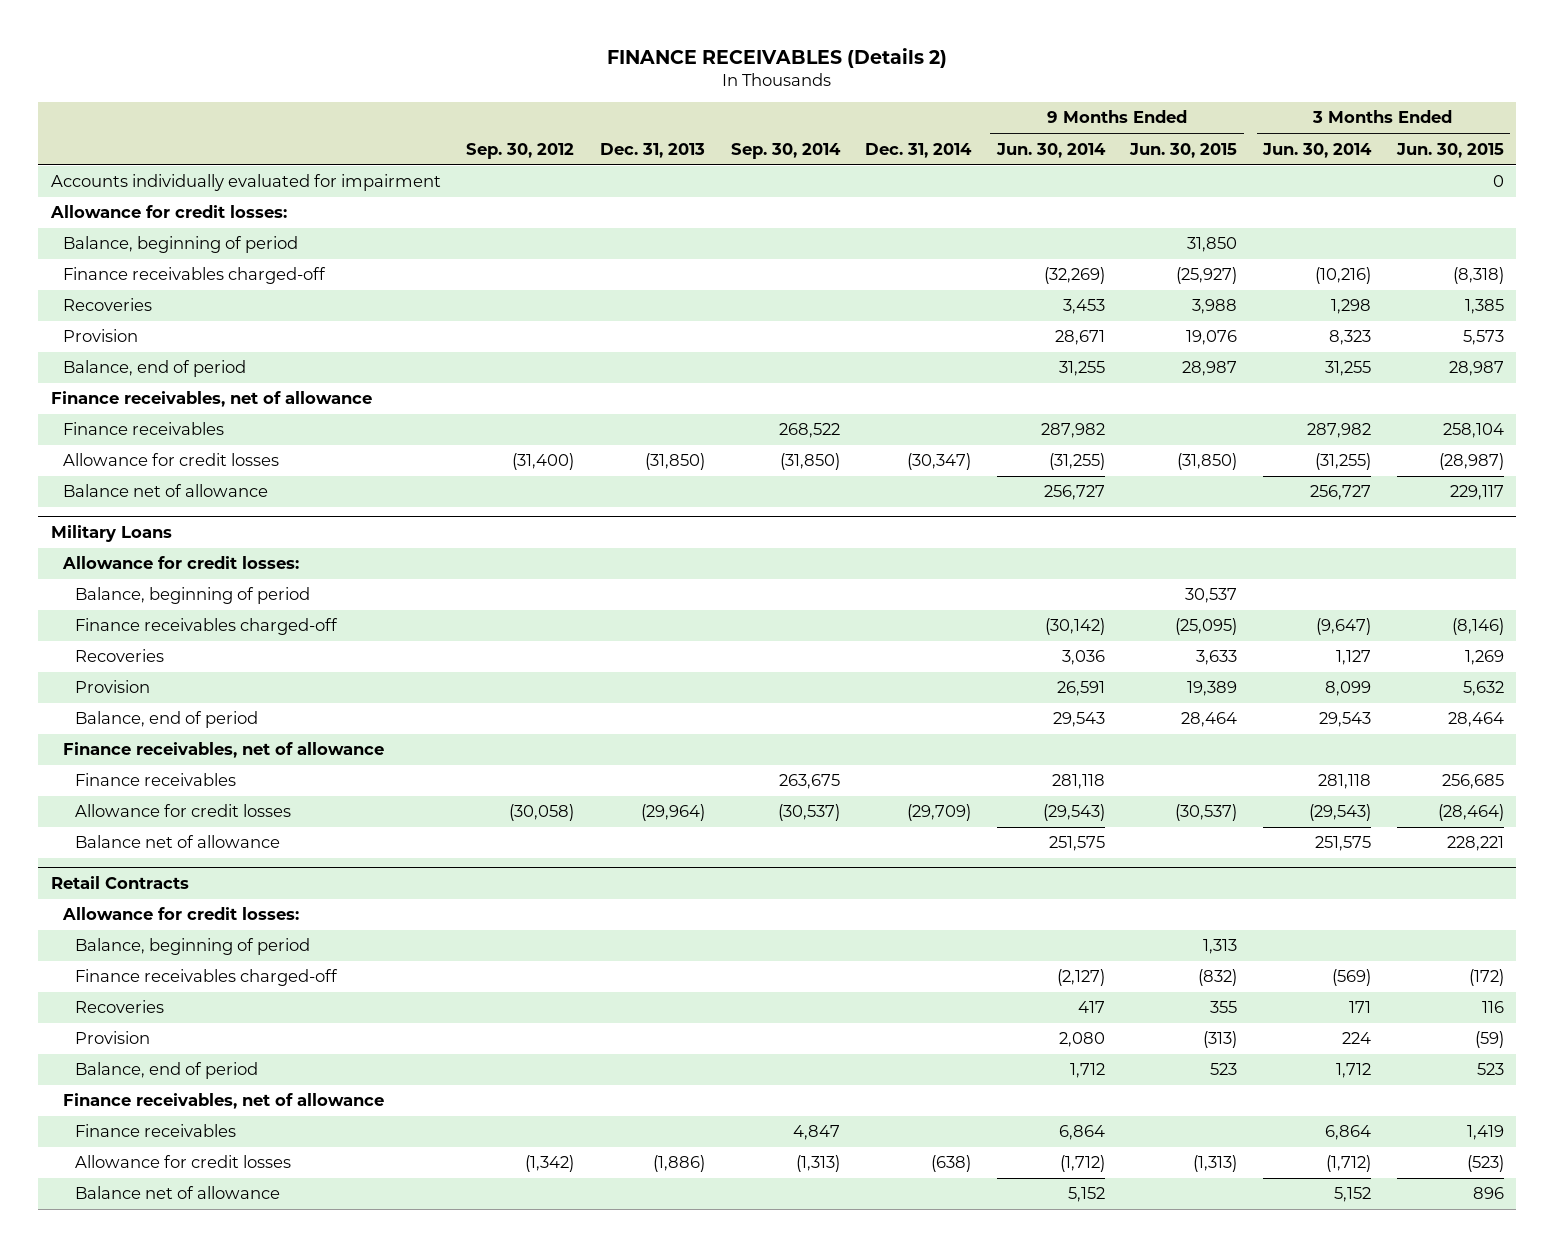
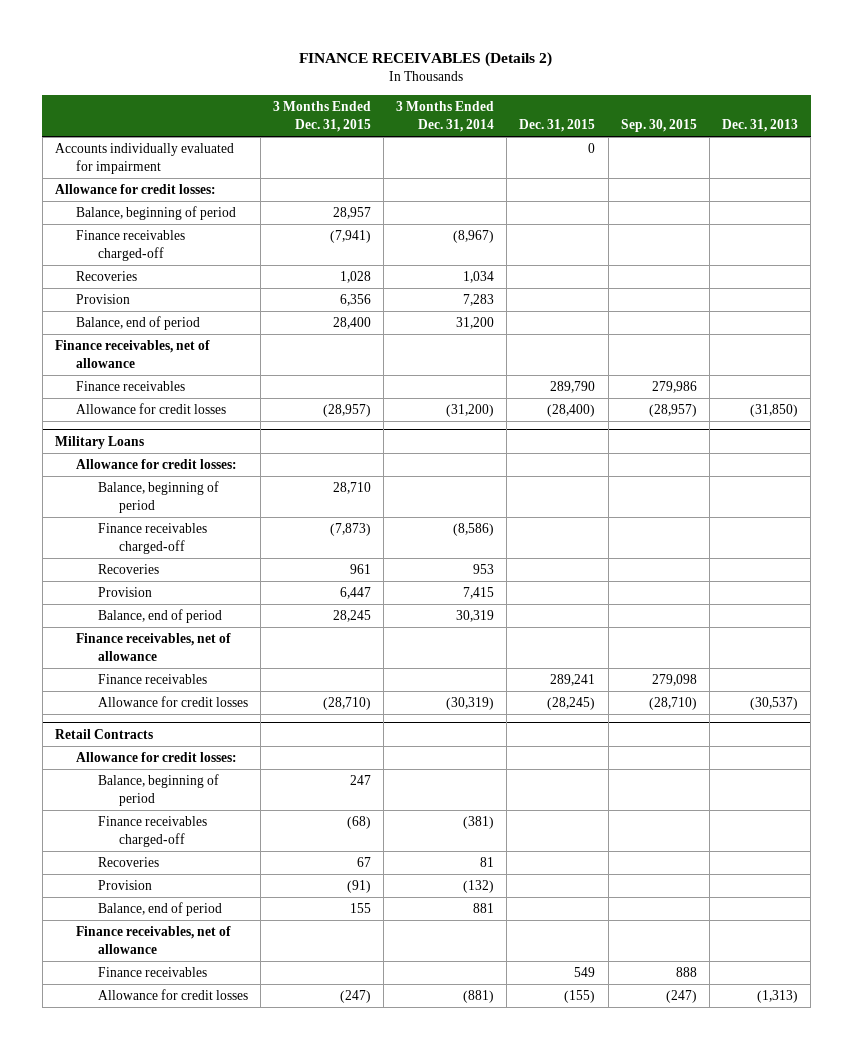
- | Sep. 30, 2012 | Dec. 31, 2013 | Sep. 30, 2014 | Dec. 31, 2014 | 9 Months Ended Jun. 30, 2014 | 9 Months Ended Jun. 30, 2015 | 3 Months Ended Jun. 30, 2014 | 3 Months Ended Jun. 30, 2015
+ | 3 Months Ended Dec. 31, 2015 | 3 Months Ended Dec. 31, 2014 | Dec. 31, 2015 | Sep. 30, 2015 | Dec. 31, 2013
- Balance net of allowance | | | | | 256,727 | | 256,727 | 229,117
@ Military Loans
- Allowance for credit losses | (30,058) | (29,964) | (30,537) | (29,709) | (29,543) | (30,537) | (29,543) | (28,464)
- Balance net of allowance | | | | | 251,575 | | 251,575 | 228,221
+ Allowance for credit losses | (28,710) | (30,319) | (28,245) | (28,710) | (30,537)
@ Retail Contracts
- Allowance for credit losses | (1,342) | (1,886) | (1,313) | (638) | (1,712) | (1,313) | (1,712) | (523)
- Balance net of allowance | | | | | 5,152 | | 5,152 | 896
+ Allowance for credit losses | (247) | (881) | (155) | (247) | (1,313)

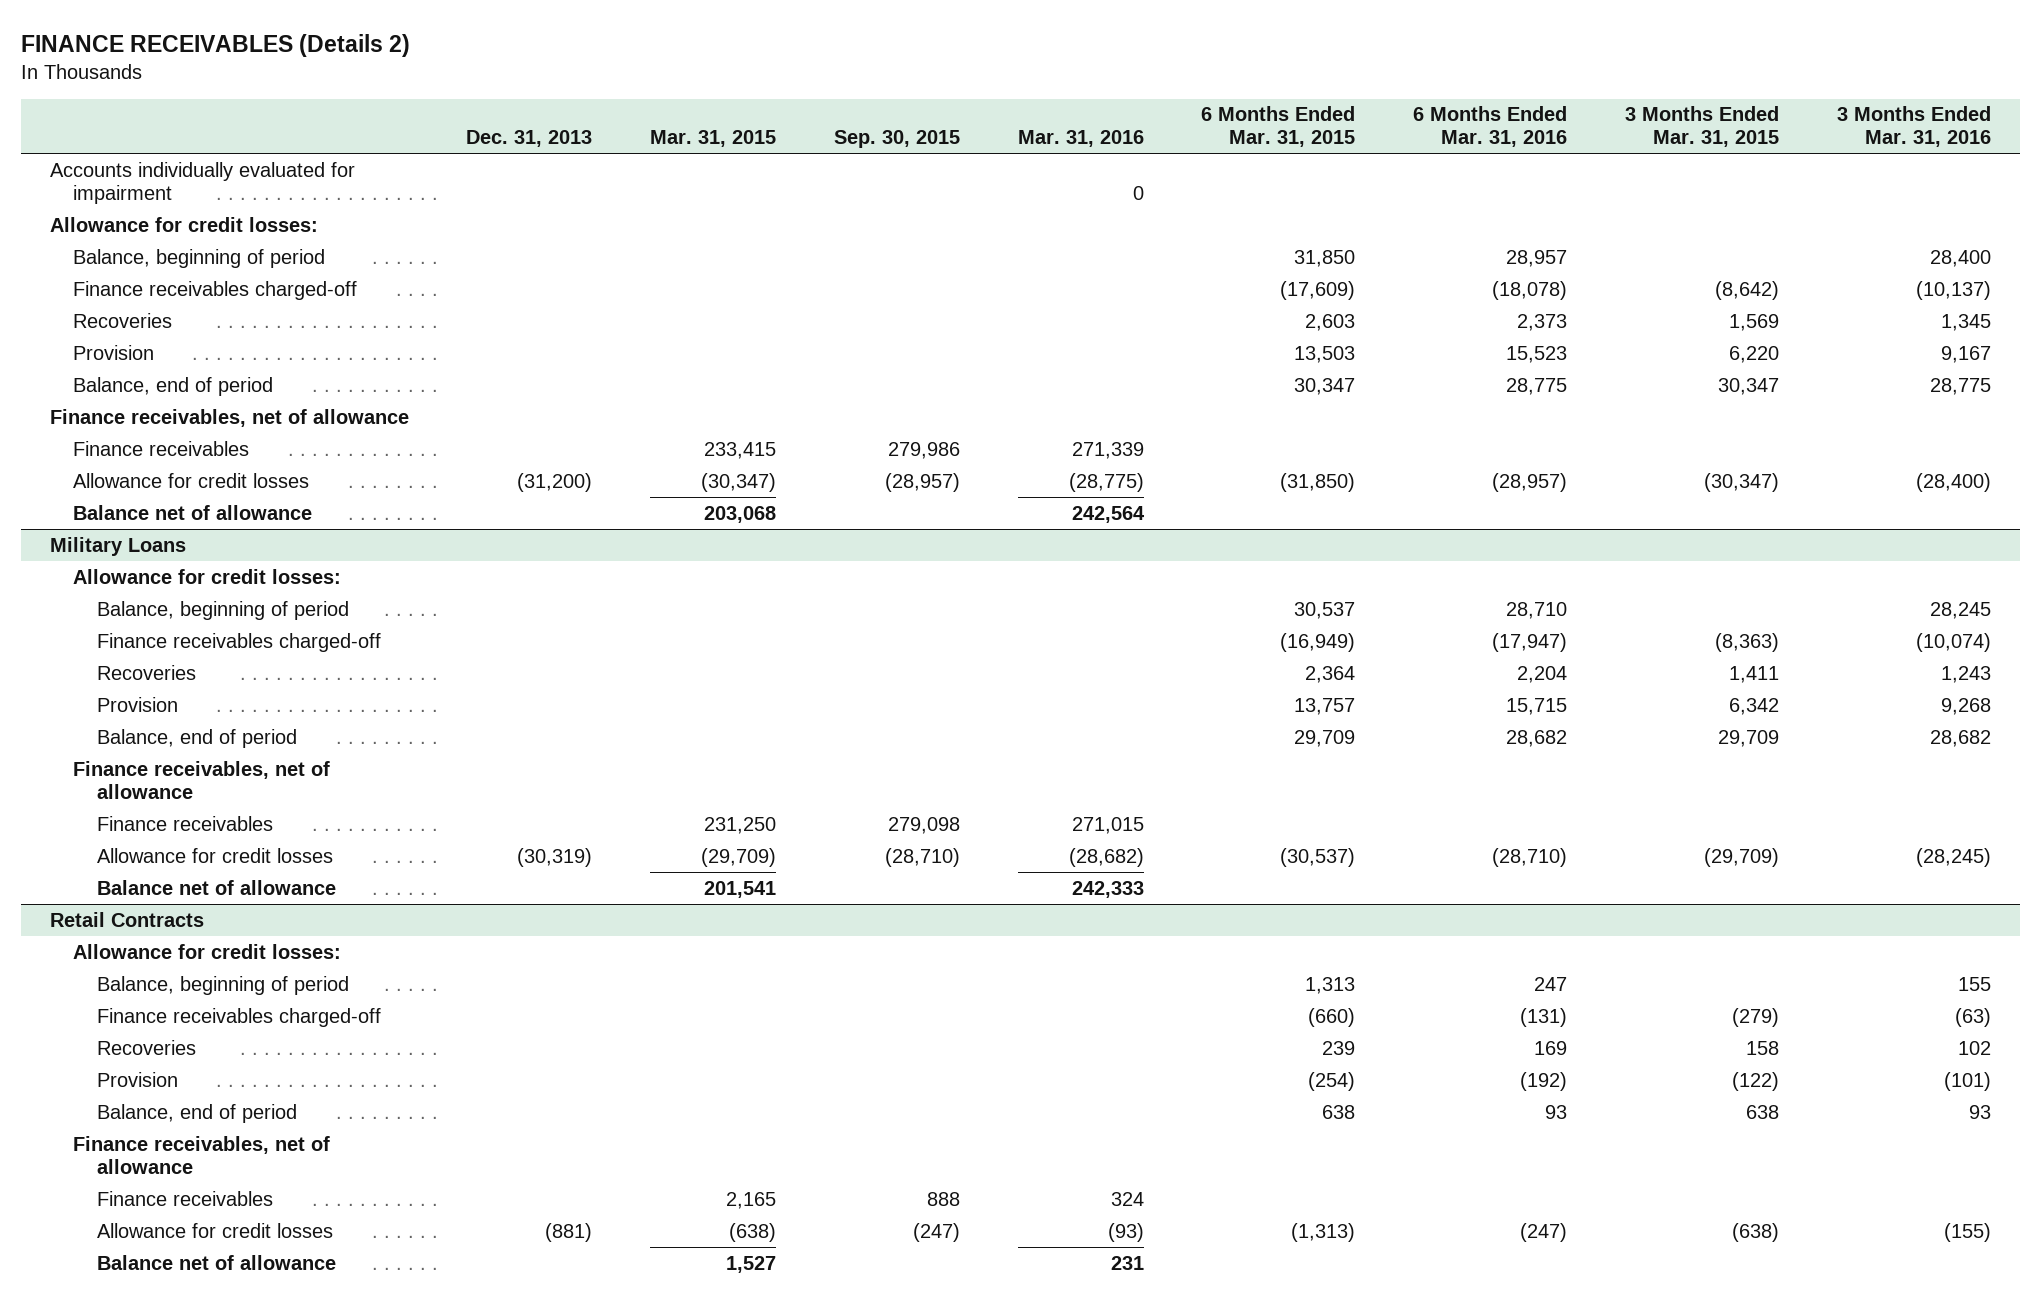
- | 3 Months Ended Dec. 31, 2015 | 3 Months Ended Dec. 31, 2014 | Dec. 31, 2015 | Sep. 30, 2015 | Dec. 31, 2013
+ | Dec. 31, 2013 | Mar. 31, 2015 | Sep. 30, 2015 | Mar. 31, 2016 | 6 Months Ended Mar. 31, 2015 | 6 Months Ended Mar. 31, 2016 | 3 Months Ended Mar. 31, 2015 | 3 Months Ended Mar. 31, 2016
- Allowance for credit losses | (28,957) | (31,200) | (28,400) | (28,957) | (31,850)
+ Allowance for credit losses | (31,200) | (30,347) | (28,957) | (28,775) | (31,850) | (28,957) | (30,347) | (28,400)
+ Balance net of allowance | | 203,068 | | 242,564 | | | |
@ Military Loans
- Allowance for credit losses | (28,710) | (30,319) | (28,245) | (28,710) | (30,537)
+ Allowance for credit losses | (30,319) | (29,709) | (28,710) | (28,682) | (30,537) | (28,710) | (29,709) | (28,245)
+ Balance net of allowance | | 201,541 | | 242,333 | | | |
@ Retail Contracts
- Allowance for credit losses | (247) | (881) | (155) | (247) | (1,313)
+ Allowance for credit losses | (881) | (638) | (247) | (93) | (1,313) | (247) | (638) | (155)
+ Balance net of allowance | | 1,527 | | 231 | | | |

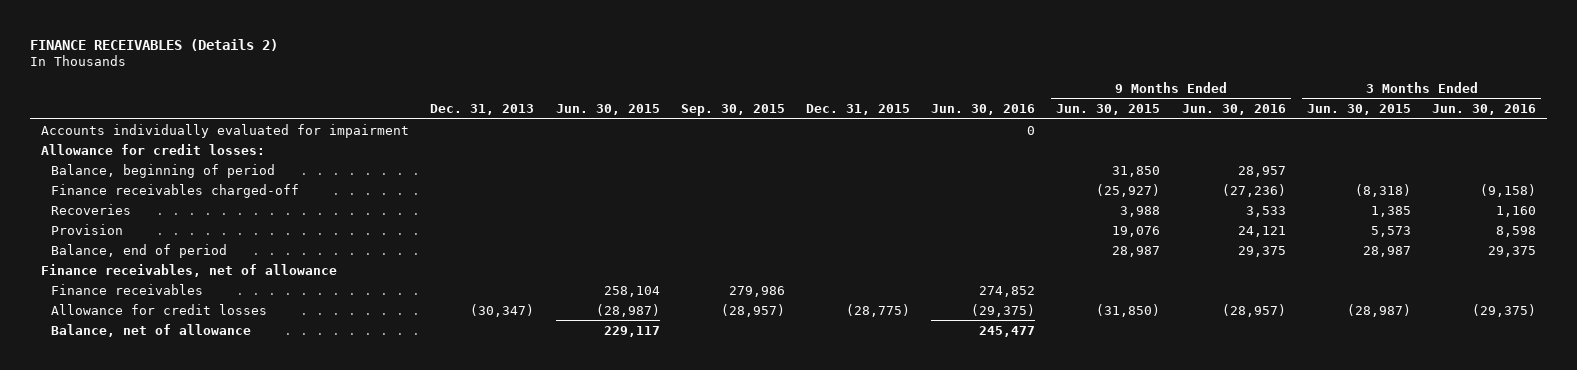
- | Dec. 31, 2013 | Mar. 31, 2015 | Sep. 30, 2015 | Mar. 31, 2016 | 6 Months Ended Mar. 31, 2015 | 6 Months Ended Mar. 31, 2016 | 3 Months Ended Mar. 31, 2015 | 3 Months Ended Mar. 31, 2016
+ | Dec. 31, 2013 | Jun. 30, 2015 | Sep. 30, 2015 | Dec. 31, 2015 | Jun. 30, 2016 | 9 Months Ended Jun. 30, 2015 | 9 Months Ended Jun. 30, 2016 | 3 Months Ended Jun. 30, 2015 | 3 Months Ended Jun. 30, 2016
- Allowance for credit losses | (31,200) | (30,347) | (28,957) | (28,775) | (31,850) | (28,957) | (30,347) | (28,400)
- Balance net of allowance | | 203,068 | | 242,564 | | | |
- Military Loans
- Allowance for credit losses:
- Balance, beginning of period | | | | | 30,537 | 28,710 | | 28,245
- Finance receivables charged-off | | | | | (16,949) | (17,947) | (8,363) | (10,074)
- Recoveries | | | | | 2,364 | 2,204 | 1,411 | 1,243
- Provision | | | | | 13,757 | 15,715 | 6,342 | 9,268
- Balance, end of period | | | | | 29,709 | 28,682 | 29,709 | 28,682
- Finance receivables, net of allowance
- Finance receivables | | 231,250 | 279,098 | 271,015 | | | |
- Allowance for credit losses | (30,319) | (29,709) | (28,710) | (28,682) | (30,537) | (28,710) | (29,709) | (28,245)
- Balance net of allowance | | 201,541 | | 242,333 | | | |
- Retail Contracts
- Allowance for credit losses:
- Balance, beginning of period | | | | | 1,313 | 247 | | 155
- Finance receivables charged-off | | | | | (660) | (131) | (279) | (63)
- Recoveries | | | | | 239 | 169 | 158 | 102
- Provision | | | | | (254) | (192) | (122) | (101)
- Balance, end of period | | | | | 638 | 93 | 638 | 93
- Finance receivables, net of allowance
- Finance receivables | | 2,165 | 888 | 324 | | | |
- Allowance for credit losses | (881) | (638) | (247) | (93) | (1,313) | (247) | (638) | (155)
- Balance net of allowance | | 1,527 | | 231 | | | |
+ Allowance for credit losses | (30,347) | (28,987) | (28,957) | (28,775) | (29,375) | (31,850) | (28,957) | (28,987) | (29,375)
+ Balance, net of allowance | | 229,117 | | | 245,477 | | | |

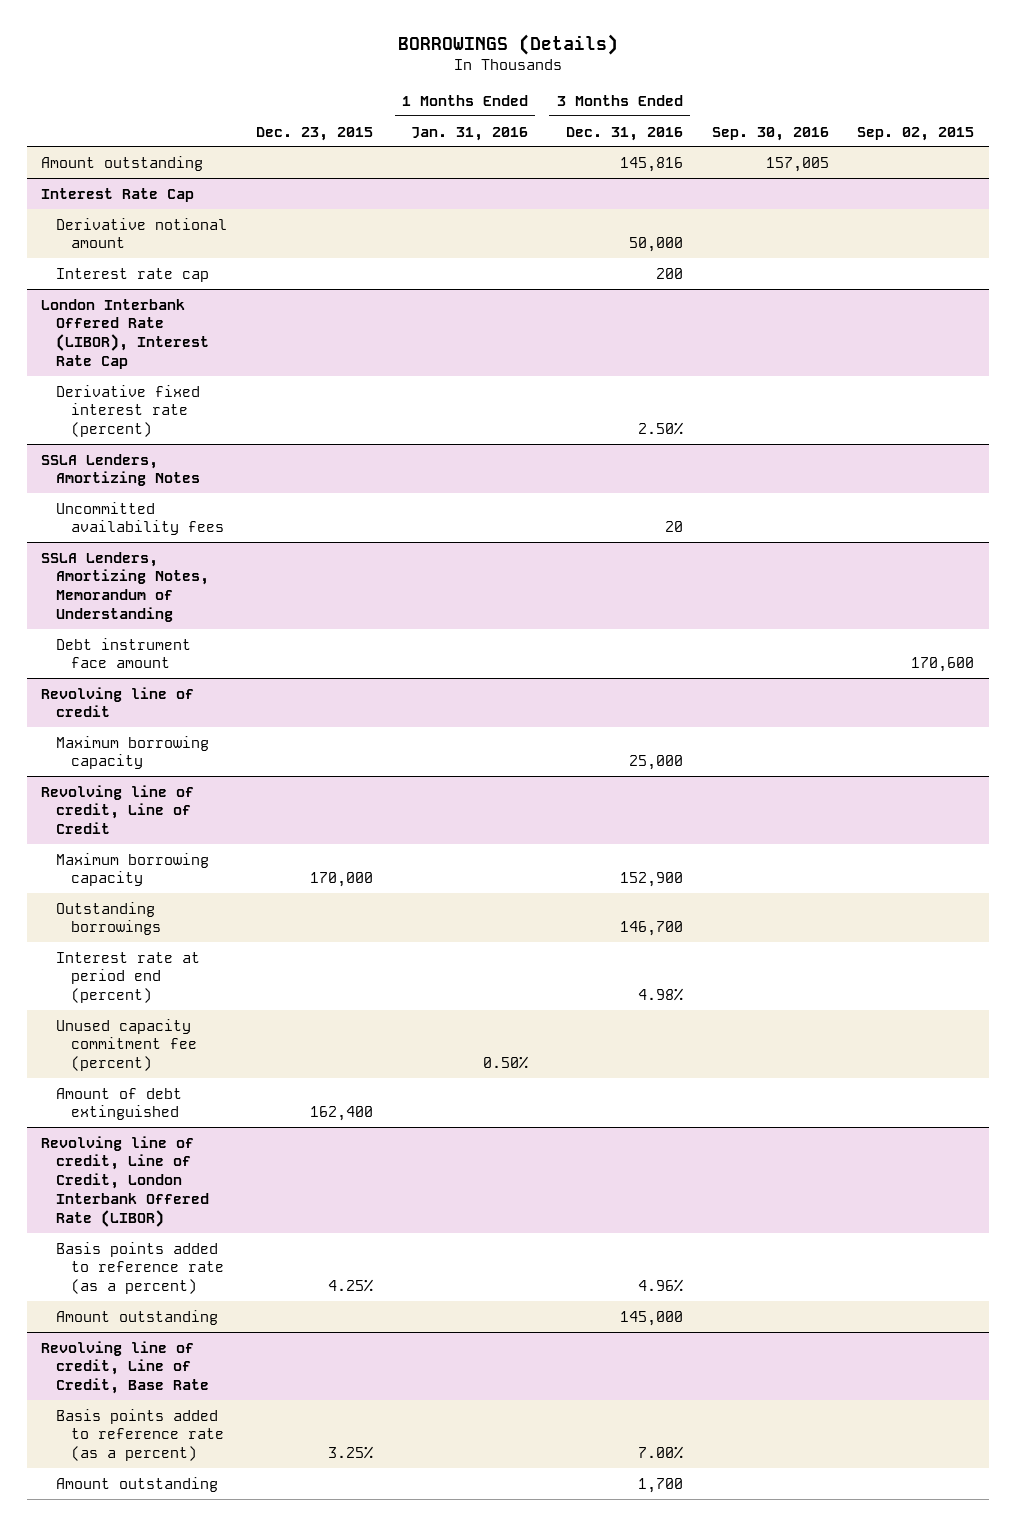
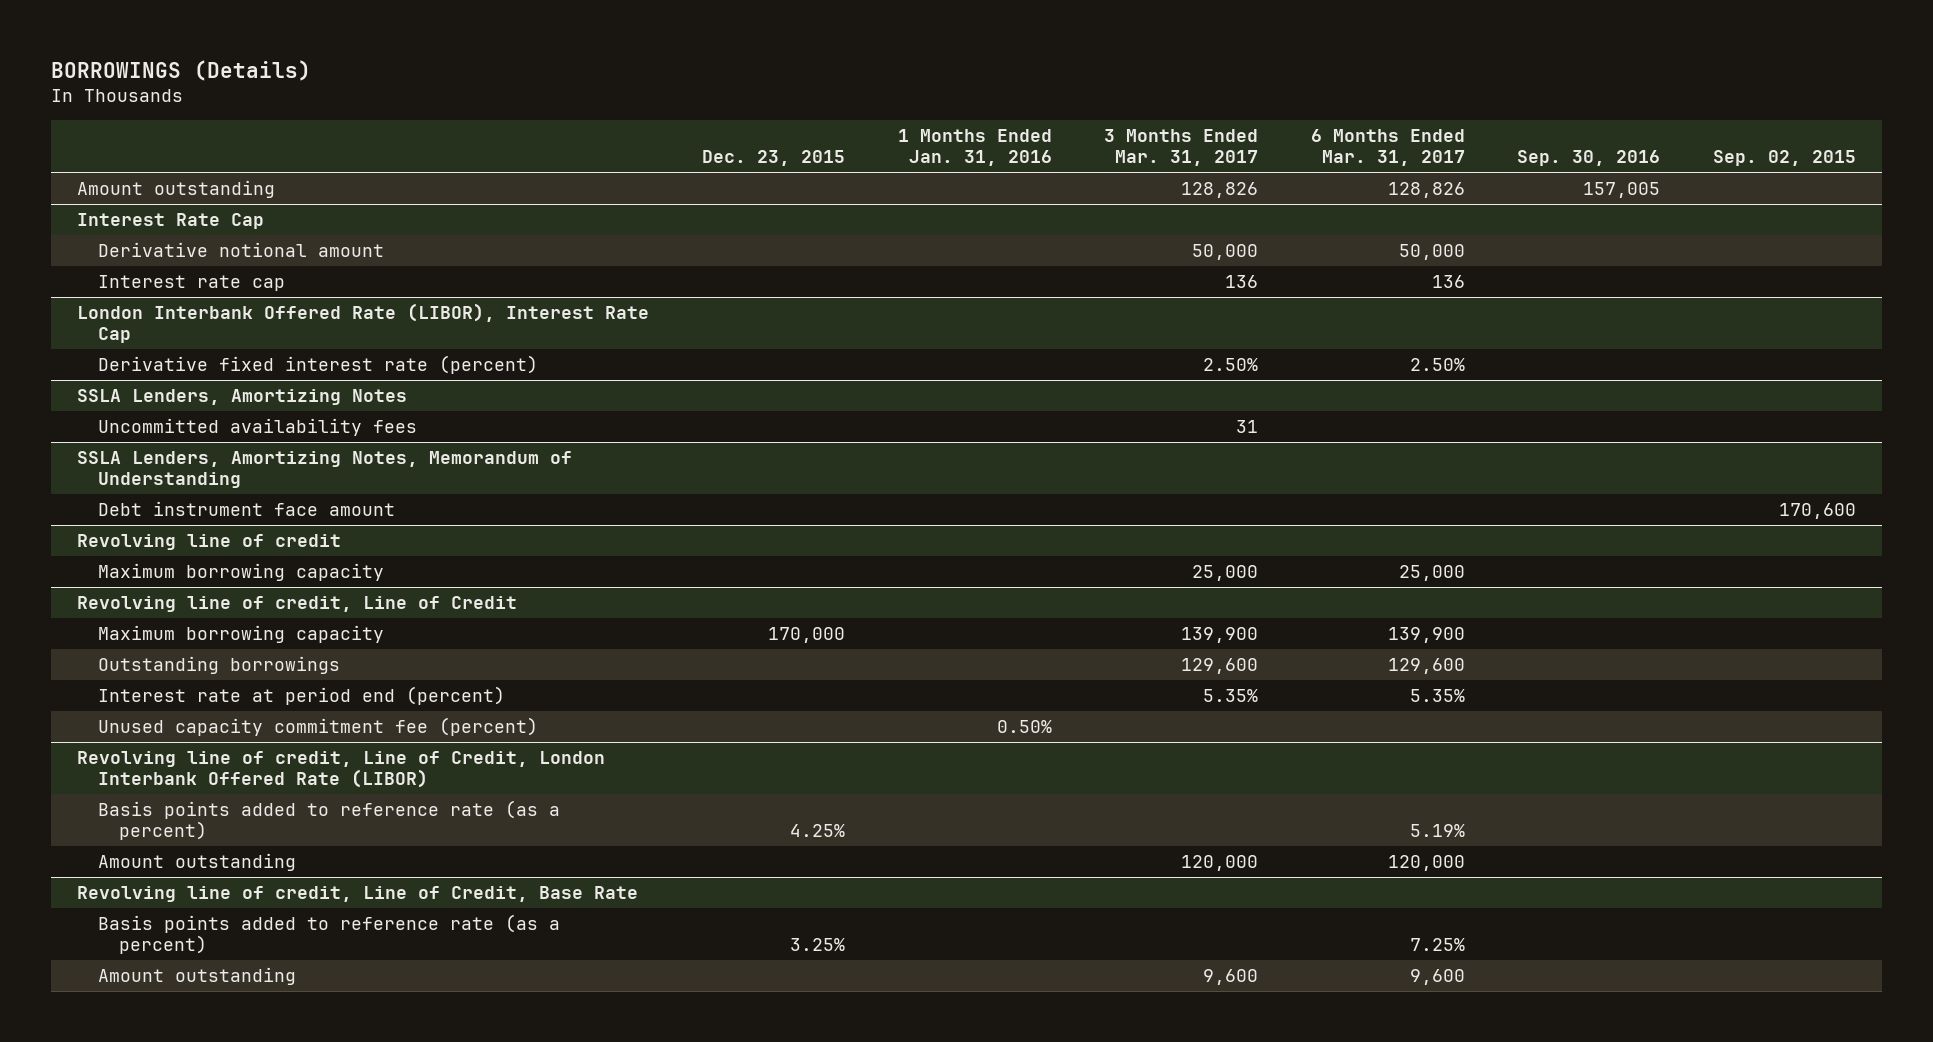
- | Dec. 23, 2015 | 1 Months Ended Jan. 31, 2016 | 3 Months Ended Dec. 31, 2016 | Sep. 30, 2016 | Sep. 02, 2015
+ | Dec. 23, 2015 | 1 Months Ended Jan. 31, 2016 | 3 Months Ended Mar. 31, 2017 | 6 Months Ended Mar. 31, 2017 | Sep. 30, 2016 | Sep. 02, 2015
@ Revolving line of credit, Line of Credit
- Amount of debt extinguished | 162,400 | | | |

